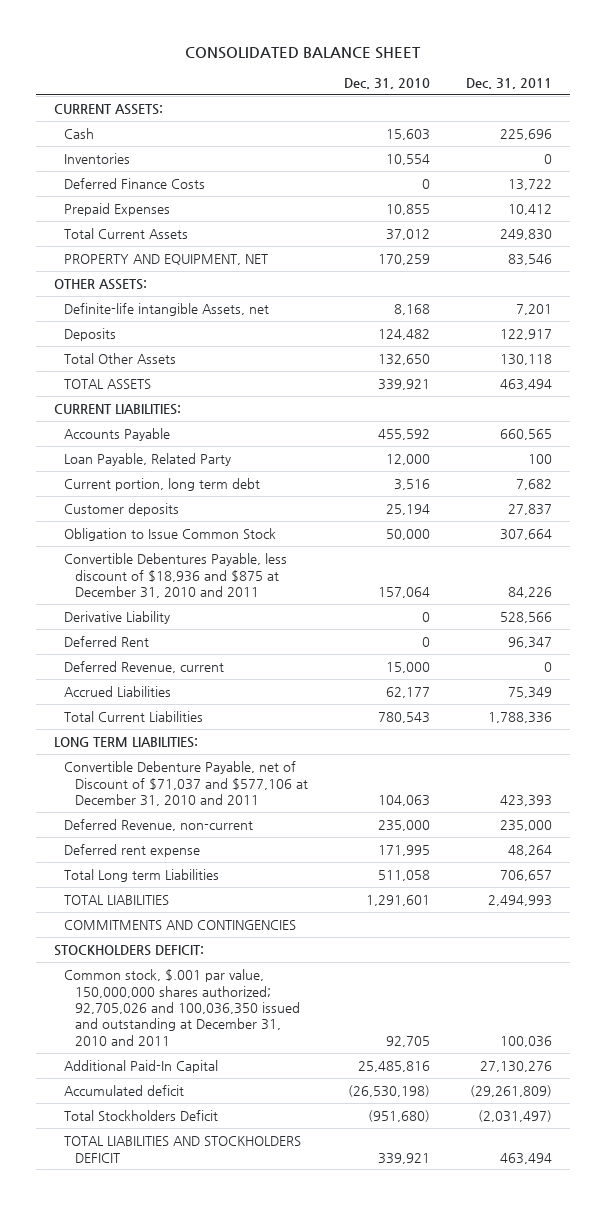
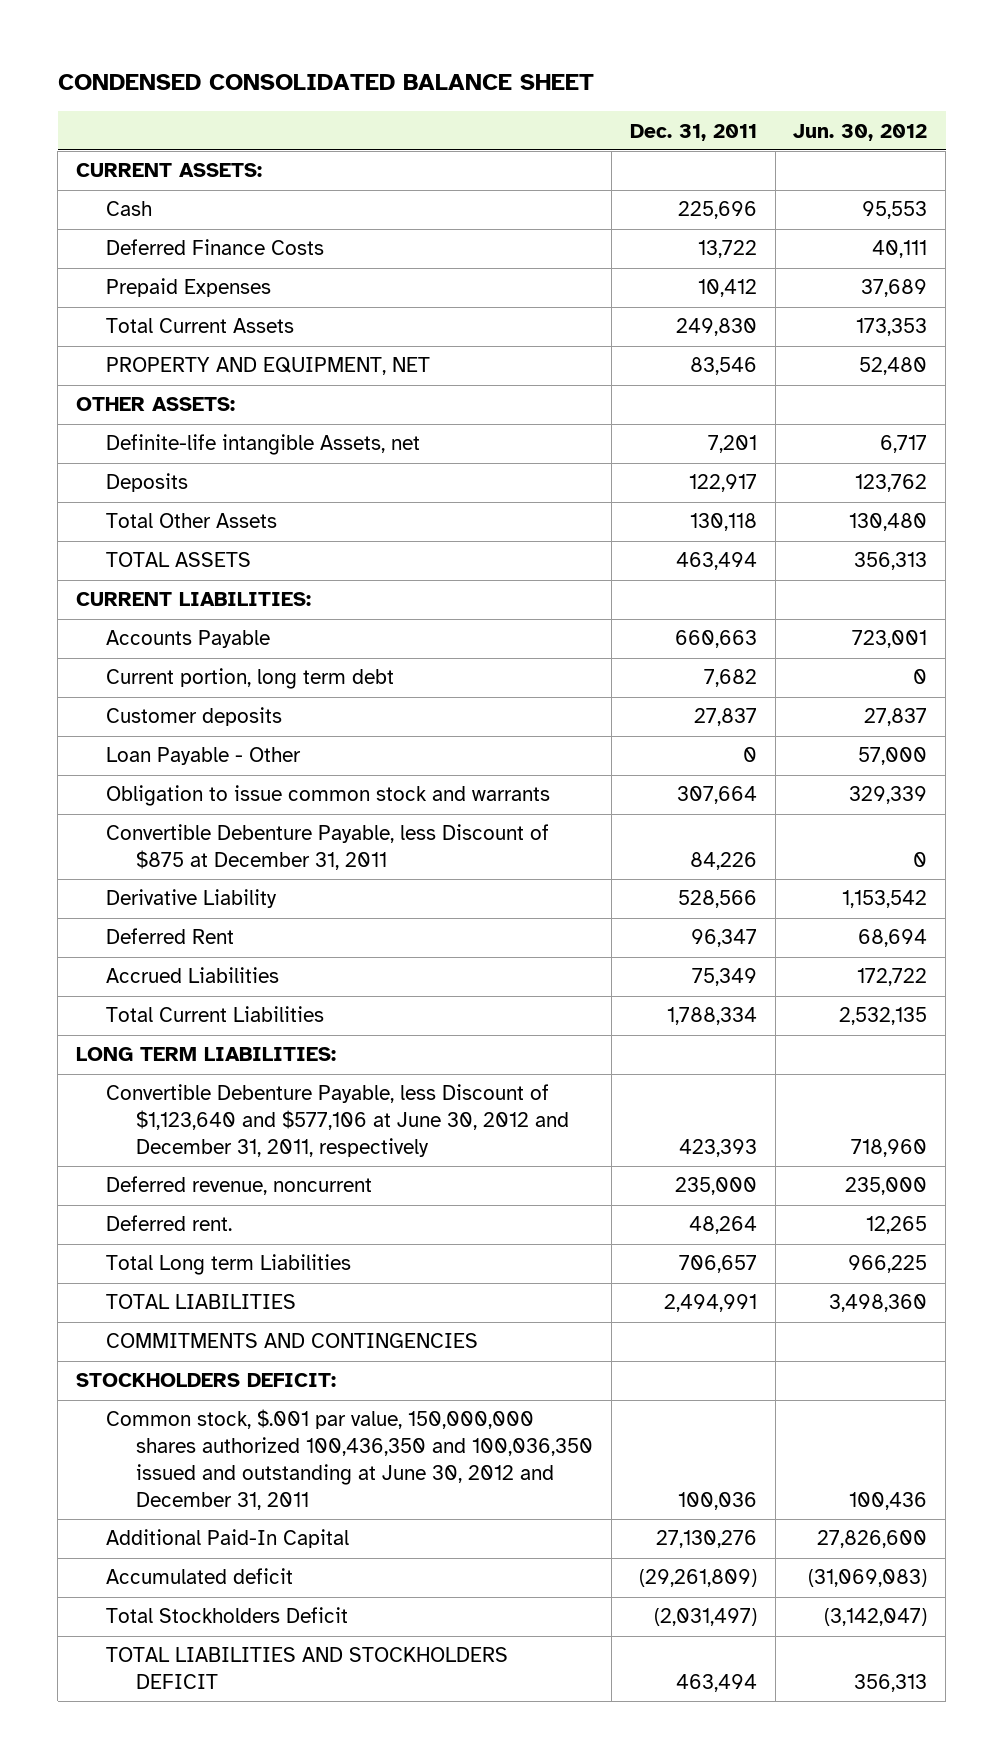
- CONSOLIDATED BALANCE SHEET
+ CONDENSED CONSOLIDATED BALANCE SHEET
- | Dec. 31, 2010 | Dec. 31, 2011
+ | Dec. 31, 2011 | Jun. 30, 2012
- Inventories | 10,554 | 0
- Accounts Payable | 455,592 | 660,565
- Loan Payable, Related Party | 12,000 | 100
+ Accounts Payable | 660,663 | 723,001
- Obligation to Issue Common Stock | 50,000 | 307,664
- Convertible Debentures Payable, less discount of $18,936 and $875 at December 31, 2010 and 2011 | 157,064 | 84,226
+ Loan Payable - Other | 0 | 57,000
+ Obligation to issue common stock and warrants | 307,664 | 329,339
+ Convertible Debenture Payable, less Discount of $875 at December 31, 2011 | 84,226 | 0
- Deferred Revenue, current | 15,000 | 0
- Total Current Liabilities | 780,543 | 1,788,336
+ Total Current Liabilities | 1,788,334 | 2,532,135
- Convertible Debenture Payable, net of Discount of $71,037 and $577,106 at December 31, 2010 and 2011 | 104,063 | 423,393
- Deferred Revenue, non-current | 235,000 | 235,000
- Deferred rent expense | 171,995 | 48,264
+ Convertible Debenture Payable, less Discount of $1,123,640 and $577,106 at June 30, 2012 and December 31, 2011, respectively | 423,393 | 718,960
+ Deferred revenue, noncurrent | 235,000 | 235,000
+ Deferred rent. | 48,264 | 12,265
- TOTAL LIABILITIES | 1,291,601 | 2,494,993
+ TOTAL LIABILITIES | 2,494,991 | 3,498,360
- Common stock, $.001 par value, 150,000,000 shares authorized; 92,705,026 and 100,036,350 issued and outstanding at December 31, 2010 and 2011 | 92,705 | 100,036
+ Common stock, $.001 par value, 150,000,000 shares authorized 100,436,350 and 100,036,350 issued and outstanding at June 30, 2012 and December 31, 2011 | 100,036 | 100,436

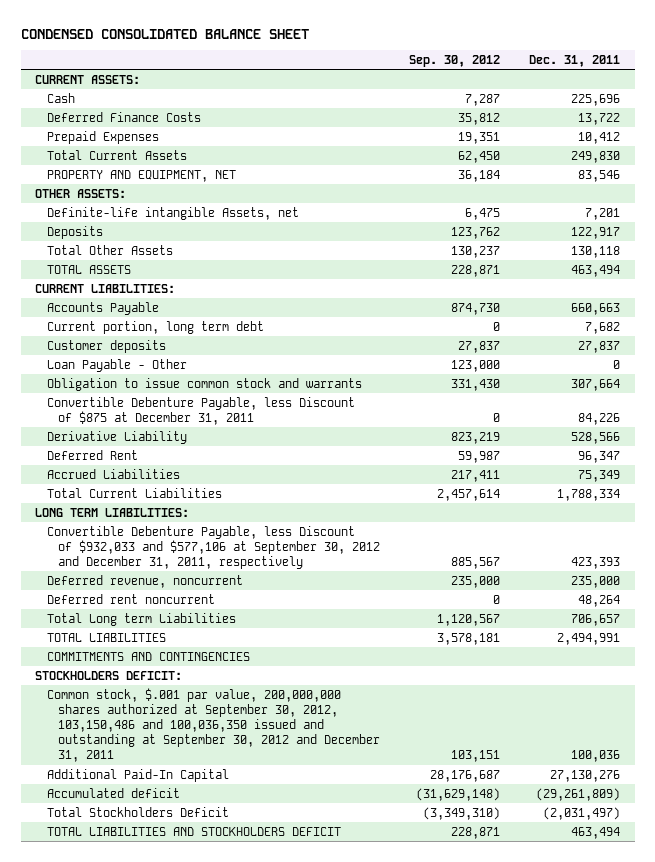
- | Dec. 31, 2011 | Jun. 30, 2012
+ | Sep. 30, 2012 | Dec. 31, 2011
- Convertible Debenture Payable, less Discount of $1,123,640 and $577,106 at June 30, 2012 and December 31, 2011, respectively | 423,393 | 718,960
+ Convertible Debenture Payable, less Discount of $932,033 and $577,106 at September 30, 2012 and December 31, 2011, respectively | 885,567 | 423,393
- Deferred rent. | 48,264 | 12,265
+ Deferred rent noncurrent | 0 | 48,264
- Common stock, $.001 par value, 150,000,000 shares authorized 100,436,350 and 100,036,350 issued and outstanding at June 30, 2012 and December 31, 2011 | 100,036 | 100,436
+ Common stock, $.001 par value, 200,000,000 shares authorized at September 30, 2012, 103,150,486 and 100,036,350 issued and outstanding at September 30, 2012 and December 31, 2011 | 103,151 | 100,036

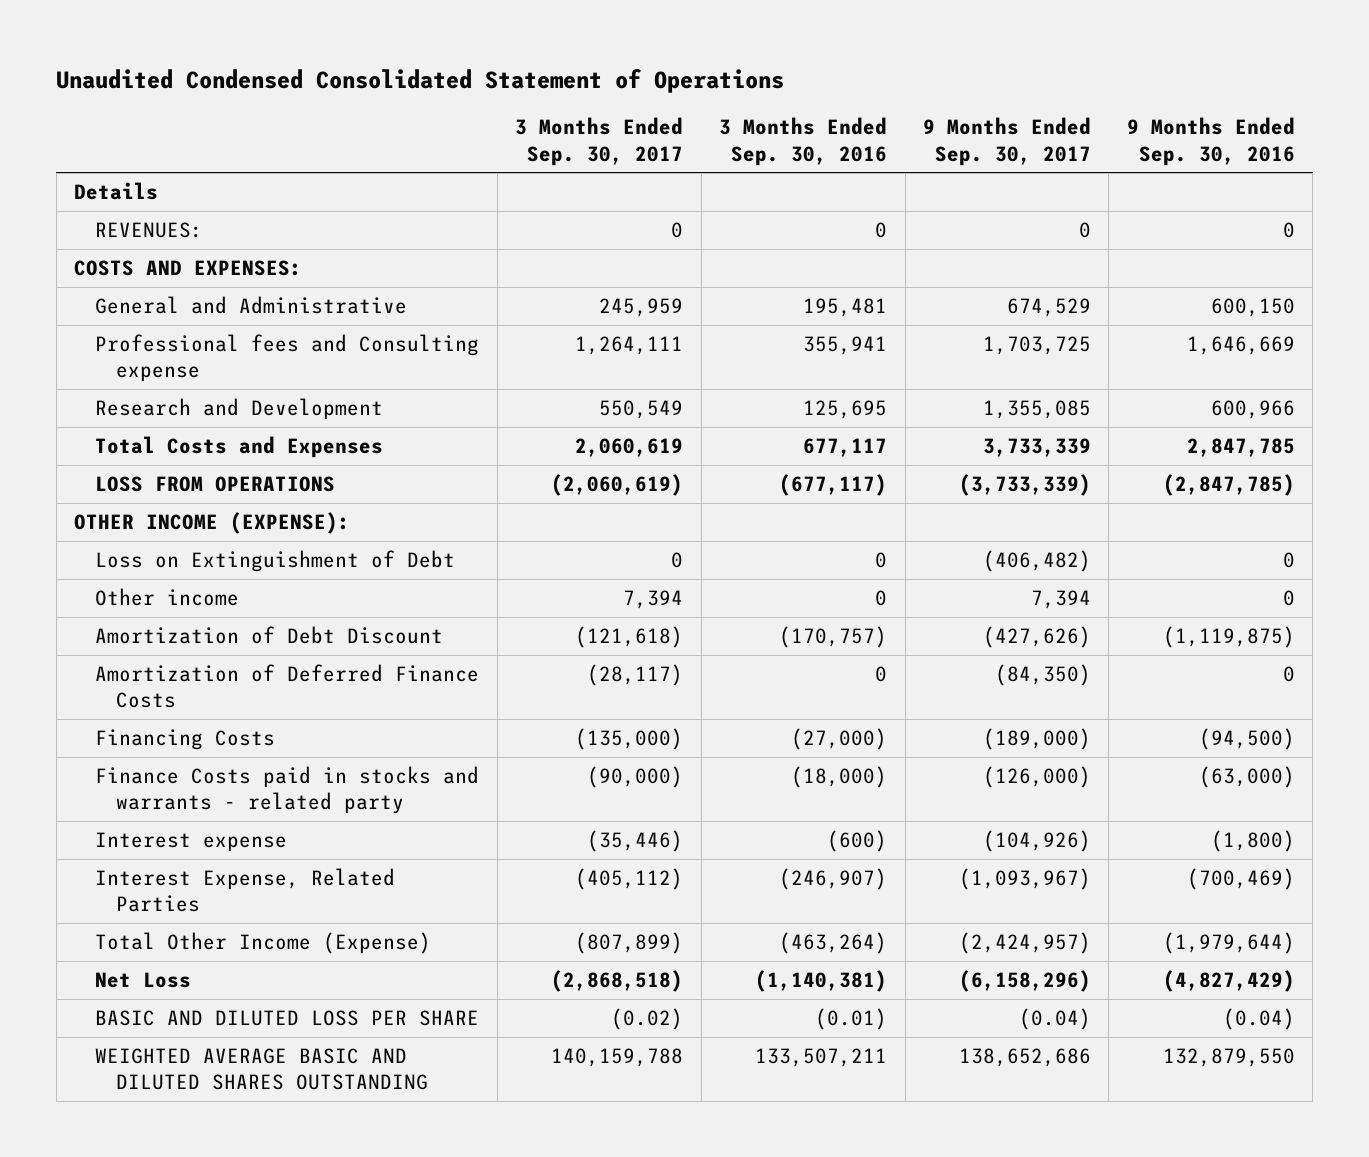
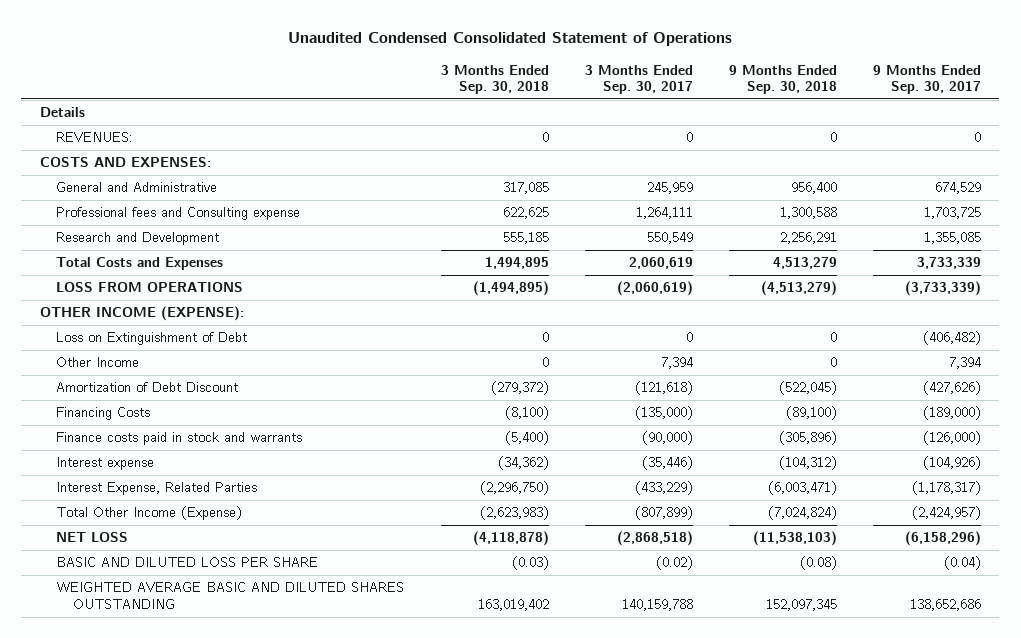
- | 3 Months Ended Sep. 30, 2017 | 3 Months Ended Sep. 30, 2016 | 9 Months Ended Sep. 30, 2017 | 9 Months Ended Sep. 30, 2016
+ | 3 Months Ended Sep. 30, 2018 | 3 Months Ended Sep. 30, 2017 | 9 Months Ended Sep. 30, 2018 | 9 Months Ended Sep. 30, 2017
- Other income | 7,394 | 0 | 7,394 | 0
+ Other Income | 0 | 7,394 | 0 | 7,394
- Amortization of Deferred Finance Costs | (28,117) | 0 | (84,350) | 0
- Finance Costs paid in stocks and warrants - related party | (90,000) | (18,000) | (126,000) | (63,000)
+ Finance costs paid in stock and warrants | (5,400) | (90,000) | (305,896) | (126,000)
- Interest Expense, Related Parties | (405,112) | (246,907) | (1,093,967) | (700,469)
+ Interest Expense, Related Parties | (2,296,750) | (433,229) | (6,003,471) | (1,178,317)
- Net Loss | (2,868,518) | (1,140,381) | (6,158,296) | (4,827,429)
+ NET LOSS | (4,118,878) | (2,868,518) | (11,538,103) | (6,158,296)

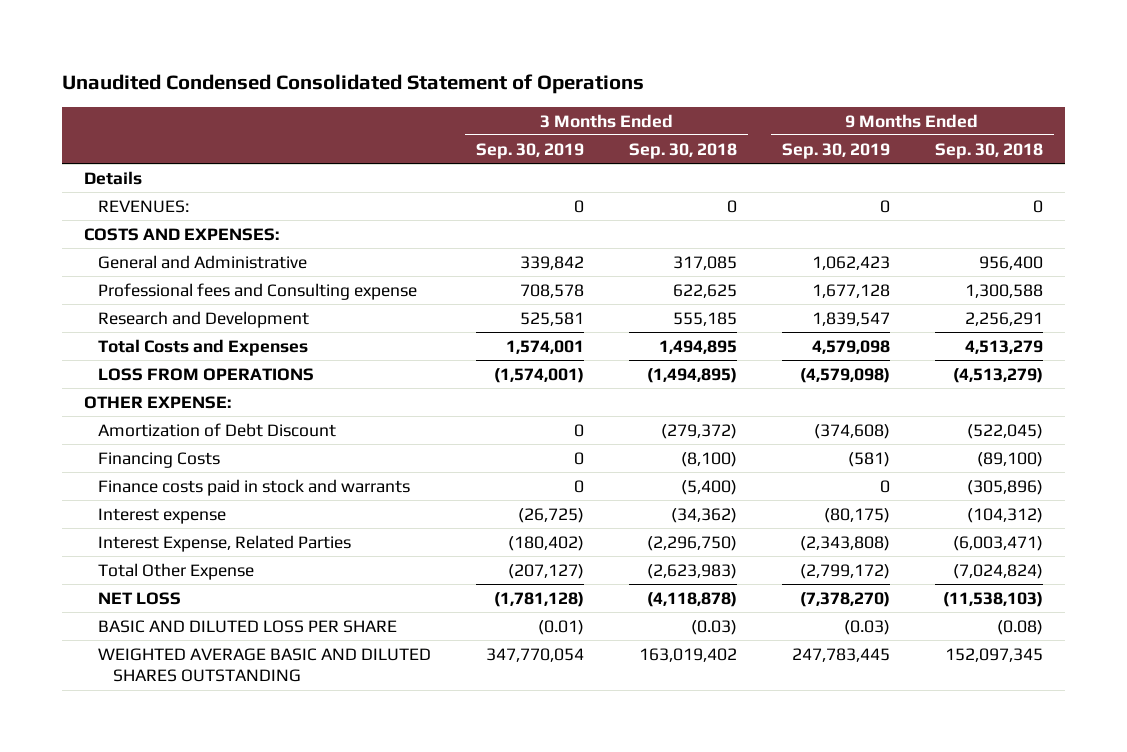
- | 3 Months Ended Sep. 30, 2018 | 3 Months Ended Sep. 30, 2017 | 9 Months Ended Sep. 30, 2018 | 9 Months Ended Sep. 30, 2017
+ | 3 Months Ended Sep. 30, 2019 | 3 Months Ended Sep. 30, 2018 | 9 Months Ended Sep. 30, 2019 | 9 Months Ended Sep. 30, 2018
- OTHER INCOME (EXPENSE):
- Loss on Extinguishment of Debt | 0 | 0 | 0 | (406,482)
- Other Income | 0 | 7,394 | 0 | 7,394
+ OTHER EXPENSE:
- Total Other Income (Expense) | (2,623,983) | (807,899) | (7,024,824) | (2,424,957)
+ Total Other Expense | (207,127) | (2,623,983) | (2,799,172) | (7,024,824)

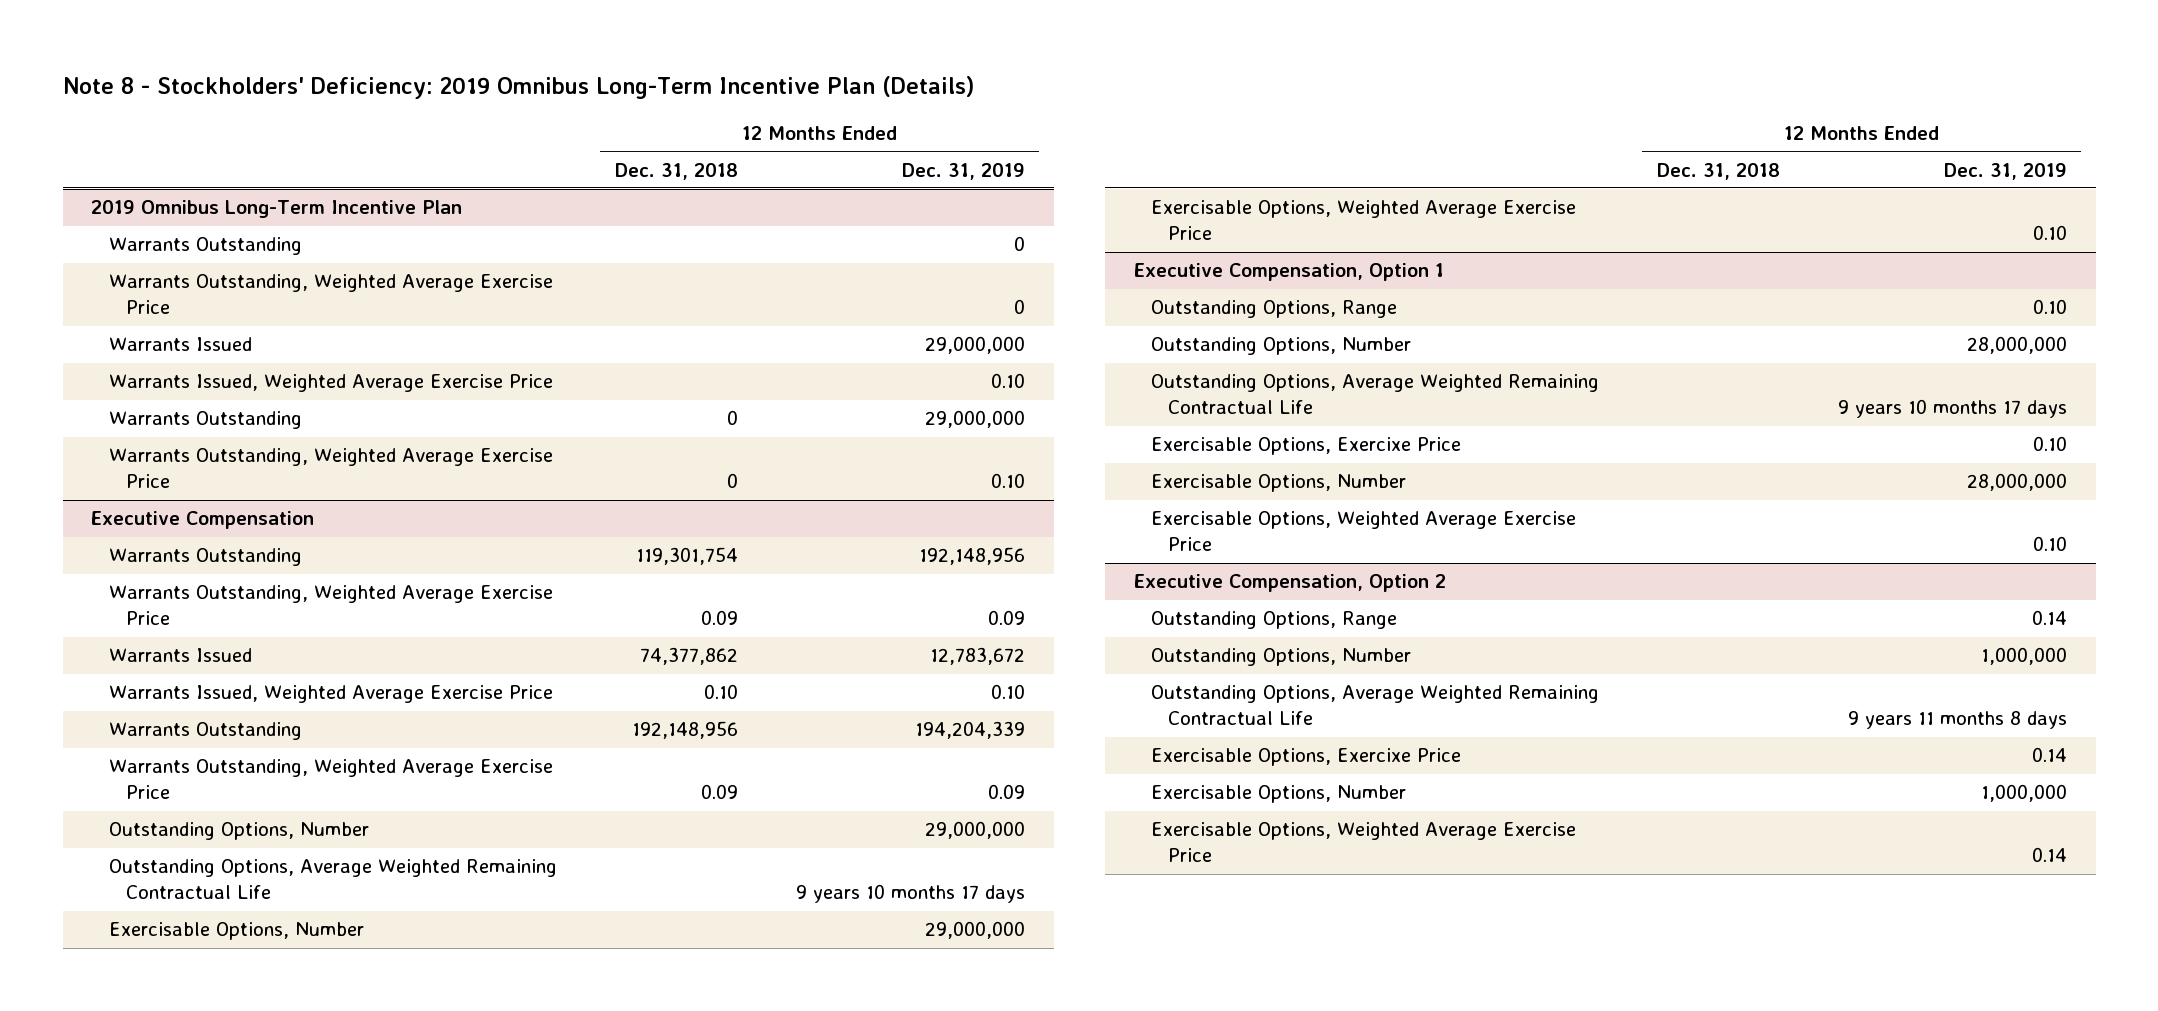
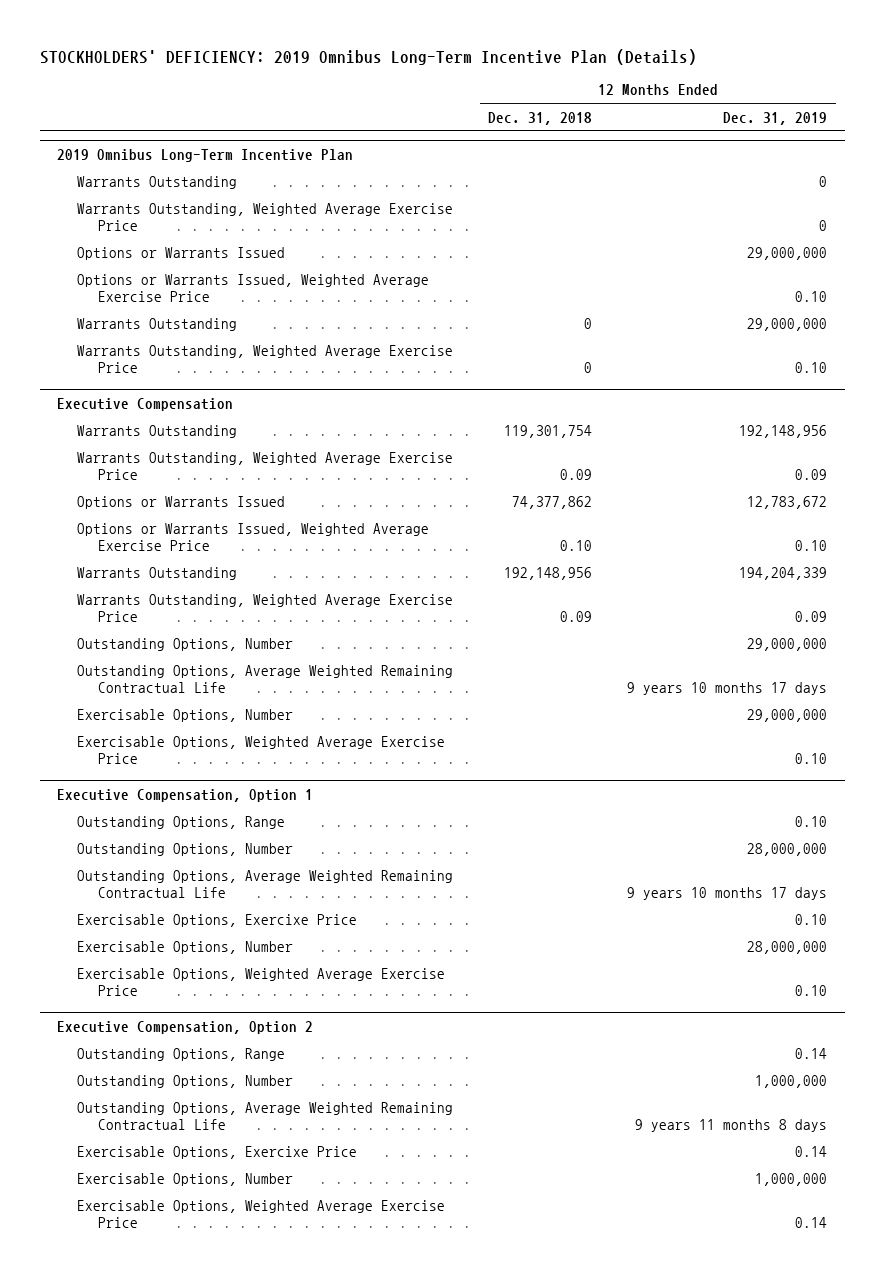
- Note 8 - Stockholders' Deficiency: 2019 Omnibus Long-Term Incentive Plan (Details)
+ STOCKHOLDERS' DEFICIENCY: 2019 Omnibus Long-Term Incentive Plan (Details)
@ 2019 Omnibus Long-Term Incentive Plan
- Warrants Issued | | 29,000,000
- Warrants Issued, Weighted Average Exercise Price | | 0.10
+ Options or Warrants Issued | | 29,000,000
+ Options or Warrants Issued, Weighted Average Exercise Price | | 0.10
@ Executive Compensation
- Warrants Issued | 74,377,862 | 12,783,672
- Warrants Issued, Weighted Average Exercise Price | 0.10 | 0.10
+ Options or Warrants Issued | 74,377,862 | 12,783,672
+ Options or Warrants Issued, Weighted Average Exercise Price | 0.10 | 0.10

